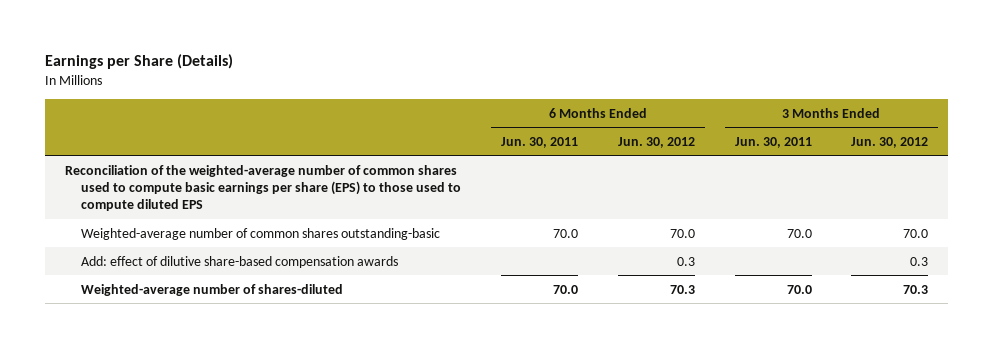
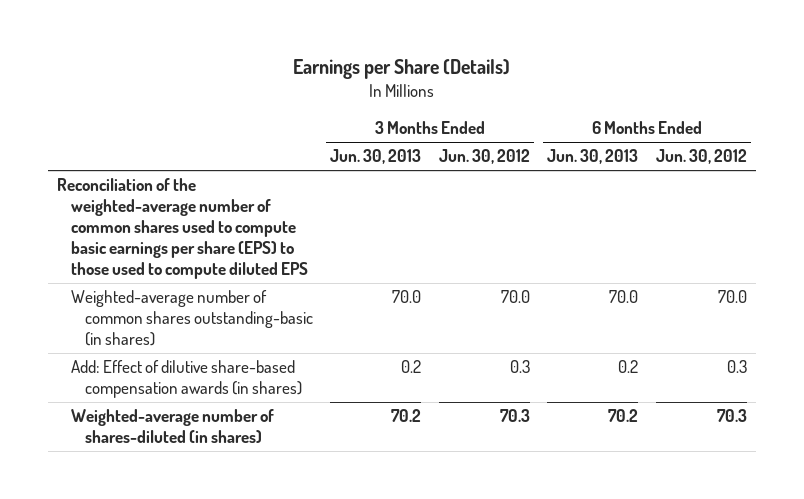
- | 6 Months Ended Jun. 30, 2011 | 6 Months Ended Jun. 30, 2012 | 3 Months Ended Jun. 30, 2011 | 3 Months Ended Jun. 30, 2012
+ | 3 Months Ended Jun. 30, 2013 | 3 Months Ended Jun. 30, 2012 | 6 Months Ended Jun. 30, 2013 | 6 Months Ended Jun. 30, 2012
- Weighted-average number of common shares outstanding-basic | 70.0 | 70.0 | 70.0 | 70.0
- Add: effect of dilutive share-based compensation awards | | 0.3 | | 0.3
- Weighted-average number of shares-diluted | 70.0 | 70.3 | 70.0 | 70.3
+ Weighted-average number of common shares outstanding-basic (in shares) | 70.0 | 70.0 | 70.0 | 70.0
+ Add: Effect of dilutive share-based compensation awards (in shares) | 0.2 | 0.3 | 0.2 | 0.3
+ Weighted-average number of shares-diluted (in shares) | 70.2 | 70.3 | 70.2 | 70.3

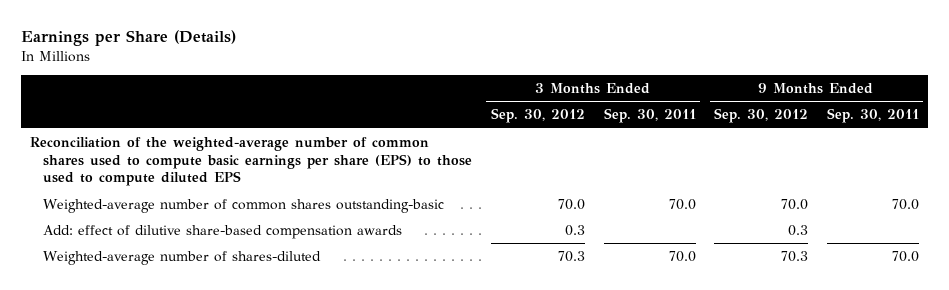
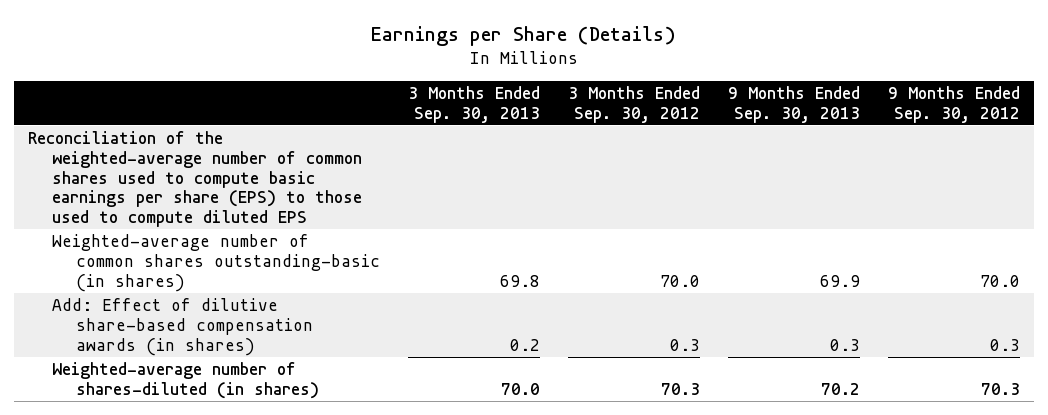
- | 3 Months Ended Sep. 30, 2012 | 3 Months Ended Sep. 30, 2011 | 9 Months Ended Sep. 30, 2012 | 9 Months Ended Sep. 30, 2011
+ | 3 Months Ended Sep. 30, 2013 | 3 Months Ended Sep. 30, 2012 | 9 Months Ended Sep. 30, 2013 | 9 Months Ended Sep. 30, 2012
- Weighted-average number of common shares outstanding-basic | 70.0 | 70.0 | 70.0 | 70.0
- Add: effect of dilutive share-based compensation awards | 0.3 | | 0.3 |
- Weighted-average number of shares-diluted | 70.3 | 70.0 | 70.3 | 70.0
+ Weighted-average number of common shares outstanding-basic (in shares) | 69.8 | 70.0 | 69.9 | 70.0
+ Add: Effect of dilutive share-based compensation awards (in shares) | 0.2 | 0.3 | 0.3 | 0.3
+ Weighted-average number of shares-diluted (in shares) | 70.0 | 70.3 | 70.2 | 70.3

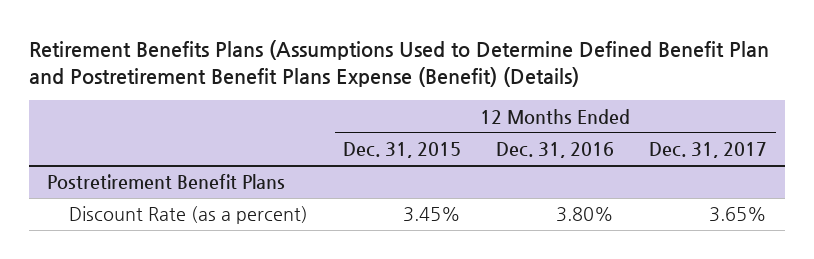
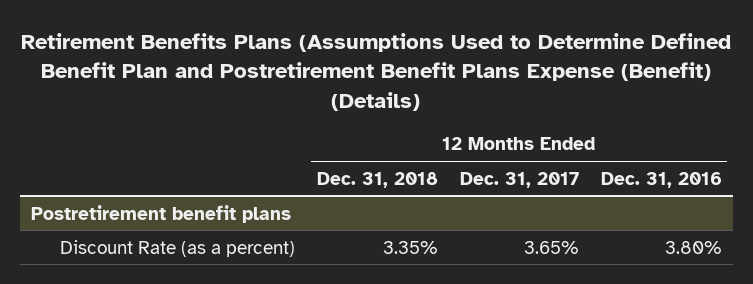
- | 12 Months Ended Dec. 31, 2015 | 12 Months Ended Dec. 31, 2016 | 12 Months Ended Dec. 31, 2017
+ | 12 Months Ended Dec. 31, 2018 | 12 Months Ended Dec. 31, 2017 | 12 Months Ended Dec. 31, 2016
- Postretirement Benefit Plans
+ Postretirement benefit plans

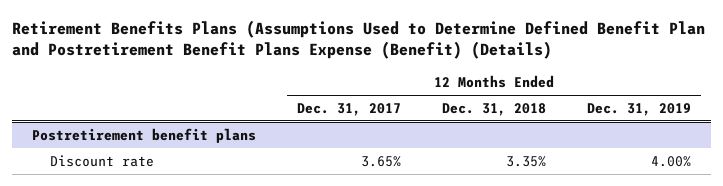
- | 12 Months Ended Dec. 31, 2018 | 12 Months Ended Dec. 31, 2017 | 12 Months Ended Dec. 31, 2016
+ | 12 Months Ended Dec. 31, 2017 | 12 Months Ended Dec. 31, 2018 | 12 Months Ended Dec. 31, 2019
@ Postretirement benefit plans
- Discount Rate (as a percent) | 3.35% | 3.65% | 3.80%
+ Discount rate | 3.65% | 3.35% | 4.00%

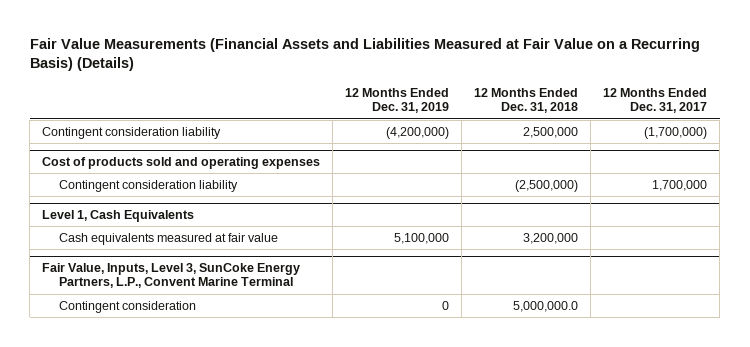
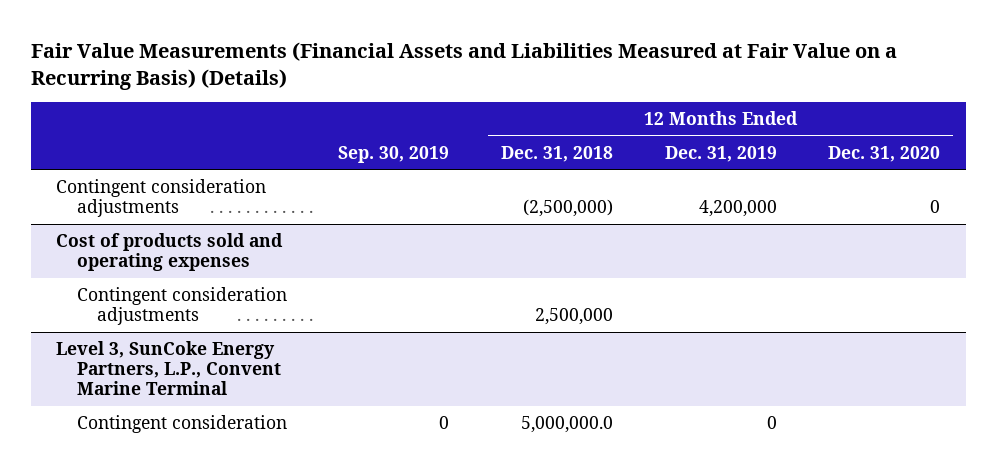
- | 12 Months Ended Dec. 31, 2019 | 12 Months Ended Dec. 31, 2018 | 12 Months Ended Dec. 31, 2017
+ | Sep. 30, 2019 | 12 Months Ended Dec. 31, 2018 | 12 Months Ended Dec. 31, 2019 | 12 Months Ended Dec. 31, 2020
- Contingent consideration liability | (4,200,000) | 2,500,000 | (1,700,000)
+ Contingent consideration adjustments | | (2,500,000) | 4,200,000 | 0
@ Cost of products sold and operating expenses
- Contingent consideration liability | | (2,500,000) | 1,700,000
- Level 1, Cash Equivalents
- Cash equivalents measured at fair value | 5,100,000 | 3,200,000 |
- Fair Value, Inputs, Level 3, SunCoke Energy Partners, L.P., Convent Marine Terminal
@ Cost of products sold and operating expenses
+ Contingent consideration adjustments | | 2,500,000 | |
+ Level 3, SunCoke Energy Partners, L.P., Convent Marine Terminal

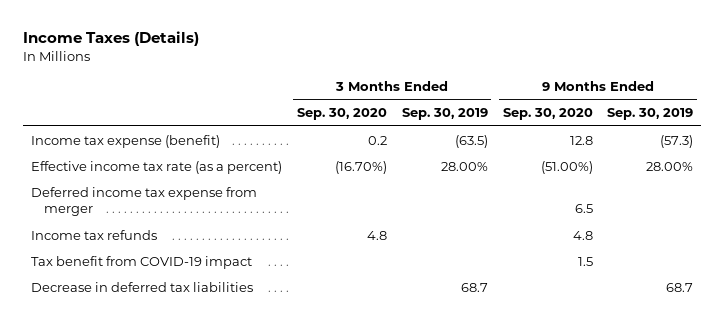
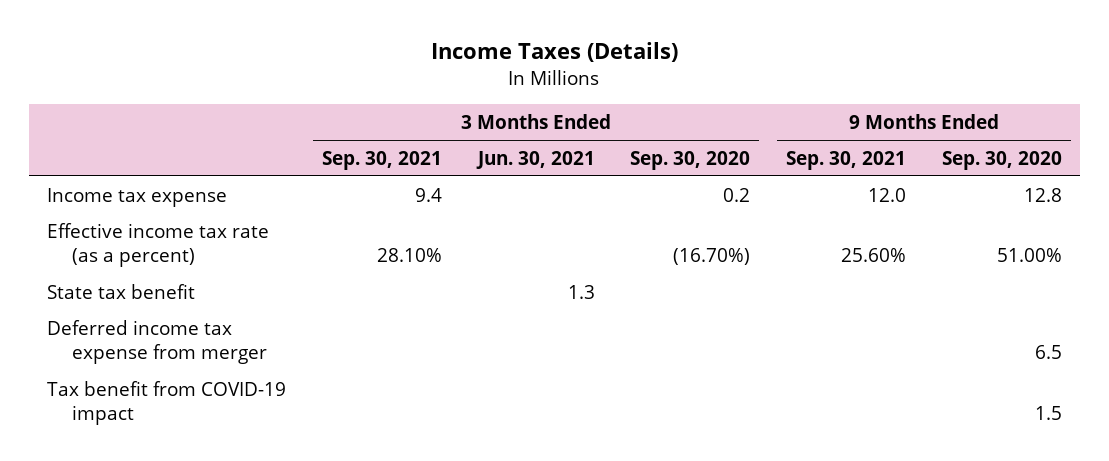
- | 3 Months Ended Sep. 30, 2020 | 3 Months Ended Sep. 30, 2019 | 9 Months Ended Sep. 30, 2020 | 9 Months Ended Sep. 30, 2019
+ | 3 Months Ended Sep. 30, 2021 | 3 Months Ended Jun. 30, 2021 | 3 Months Ended Sep. 30, 2020 | 9 Months Ended Sep. 30, 2021 | 9 Months Ended Sep. 30, 2020
- Income tax expense (benefit) | 0.2 | (63.5) | 12.8 | (57.3)
- Effective income tax rate (as a percent) | (16.70%) | 28.00% | (51.00%) | 28.00%
+ Income tax expense | 9.4 | | 0.2 | 12.0 | 12.8
+ Effective income tax rate (as a percent) | 28.10% | | (16.70%) | 25.60% | 51.00%
+ State tax benefit | | 1.3 | | |
- Income tax refunds | 4.8 | | 4.8 |
- Decrease in deferred tax liabilities | | 68.7 | | 68.7

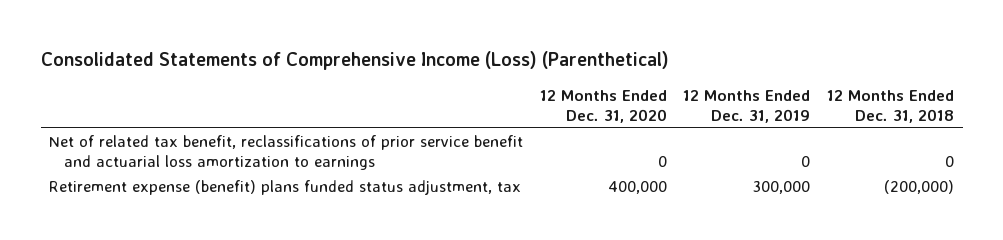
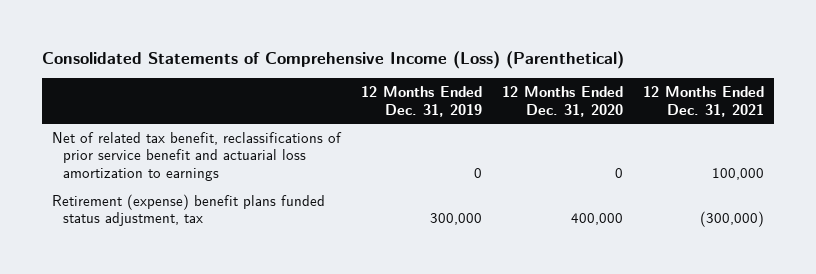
- | 12 Months Ended Dec. 31, 2020 | 12 Months Ended Dec. 31, 2019 | 12 Months Ended Dec. 31, 2018
+ | 12 Months Ended Dec. 31, 2019 | 12 Months Ended Dec. 31, 2020 | 12 Months Ended Dec. 31, 2021
- Retirement expense (benefit) plans funded status adjustment, tax | 400,000 | 300,000 | (200,000)
+ Retirement (expense) benefit plans funded status adjustment, tax | 300,000 | 400,000 | (300,000)

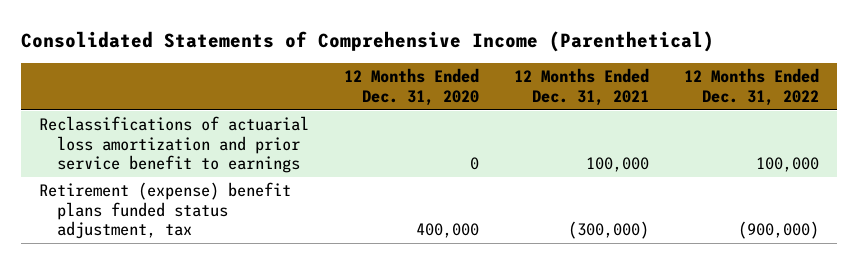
- Consolidated Statements of Comprehensive Income (Loss) (Parenthetical)
+ Consolidated Statements of Comprehensive Income (Parenthetical)
- | 12 Months Ended Dec. 31, 2019 | 12 Months Ended Dec. 31, 2020 | 12 Months Ended Dec. 31, 2021
+ | 12 Months Ended Dec. 31, 2020 | 12 Months Ended Dec. 31, 2021 | 12 Months Ended Dec. 31, 2022
- Net of related tax benefit, reclassifications of prior service benefit and actuarial loss amortization to earnings | 0 | 0 | 100,000
+ Reclassifications of actuarial loss amortization and prior service benefit to earnings | 0 | 100,000 | 100,000

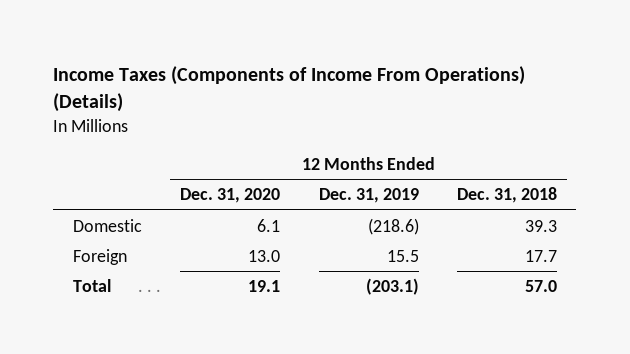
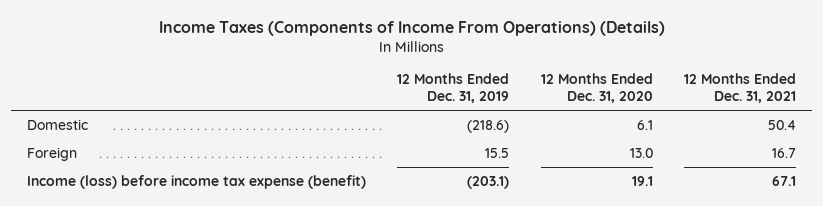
- | 12 Months Ended Dec. 31, 2020 | 12 Months Ended Dec. 31, 2019 | 12 Months Ended Dec. 31, 2018
+ | 12 Months Ended Dec. 31, 2019 | 12 Months Ended Dec. 31, 2020 | 12 Months Ended Dec. 31, 2021
- Total | 19.1 | (203.1) | 57.0
+ Income (loss) before income tax expense (benefit) | (203.1) | 19.1 | 67.1

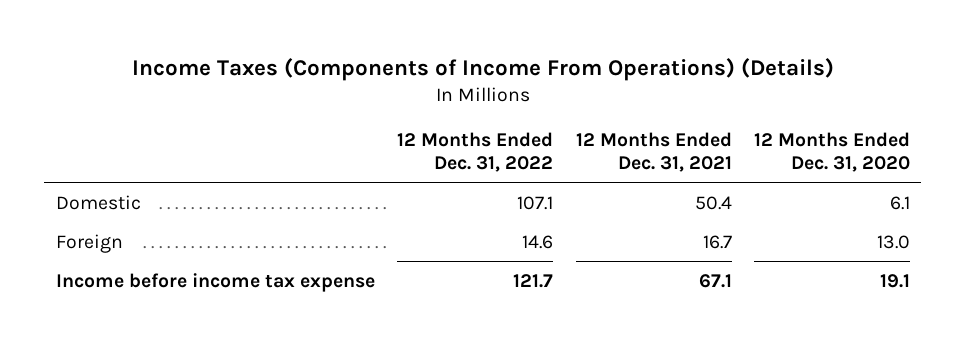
- | 12 Months Ended Dec. 31, 2019 | 12 Months Ended Dec. 31, 2020 | 12 Months Ended Dec. 31, 2021
+ | 12 Months Ended Dec. 31, 2022 | 12 Months Ended Dec. 31, 2021 | 12 Months Ended Dec. 31, 2020
- Income (loss) before income tax expense (benefit) | (203.1) | 19.1 | 67.1
+ Income before income tax expense | 121.7 | 67.1 | 19.1

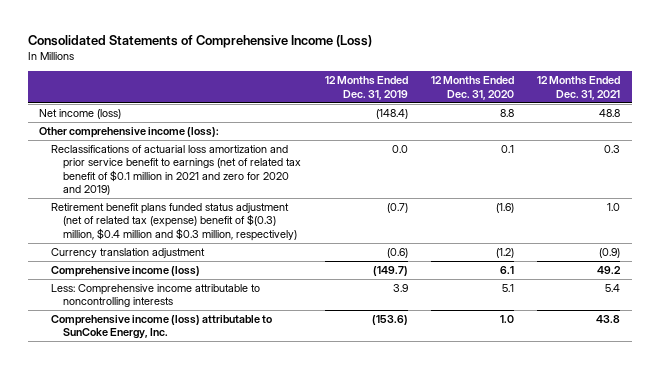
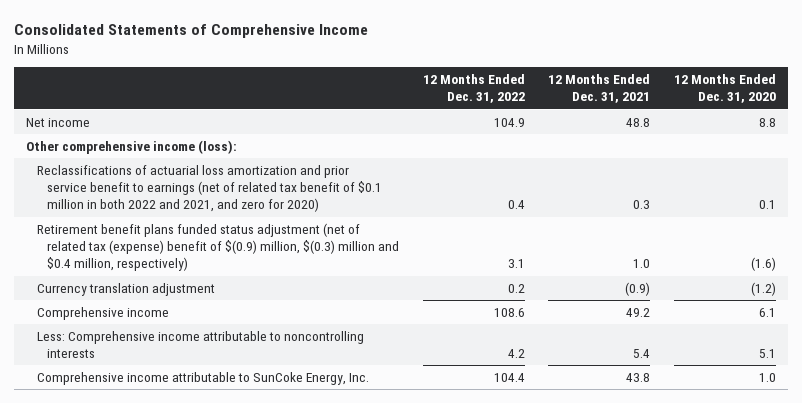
- Consolidated Statements of Comprehensive Income (Loss)
+ Consolidated Statements of Comprehensive Income
- | 12 Months Ended Dec. 31, 2019 | 12 Months Ended Dec. 31, 2020 | 12 Months Ended Dec. 31, 2021
+ | 12 Months Ended Dec. 31, 2022 | 12 Months Ended Dec. 31, 2021 | 12 Months Ended Dec. 31, 2020
- Net income (loss) | (148.4) | 8.8 | 48.8
+ Net income | 104.9 | 48.8 | 8.8
- Reclassifications of actuarial loss amortization and prior service benefit to earnings (net of related tax benefit of $0.1 million in 2021 and zero for 2020 and 2019) | 0.0 | 0.1 | 0.3
- Retirement benefit plans funded status adjustment (net of related tax (expense) benefit of $(0.3) million, $0.4 million and $0.3 million, respectively) | (0.7) | (1.6) | 1.0
+ Reclassifications of actuarial loss amortization and prior service benefit to earnings (net of related tax benefit of $0.1 million in both 2022 and 2021, and zero for 2020) | 0.4 | 0.3 | 0.1
+ Retirement benefit plans funded status adjustment (net of related tax (expense) benefit of $(0.9) million, $(0.3) million and $0.4 million, respectively) | 3.1 | 1.0 | (1.6)
- Comprehensive income (loss) | (149.7) | 6.1 | 49.2
+ Comprehensive income | 108.6 | 49.2 | 6.1
- Comprehensive income (loss) attributable to SunCoke Energy, Inc. | (153.6) | 1.0 | 43.8
+ Comprehensive income attributable to SunCoke Energy, Inc. | 104.4 | 43.8 | 1.0

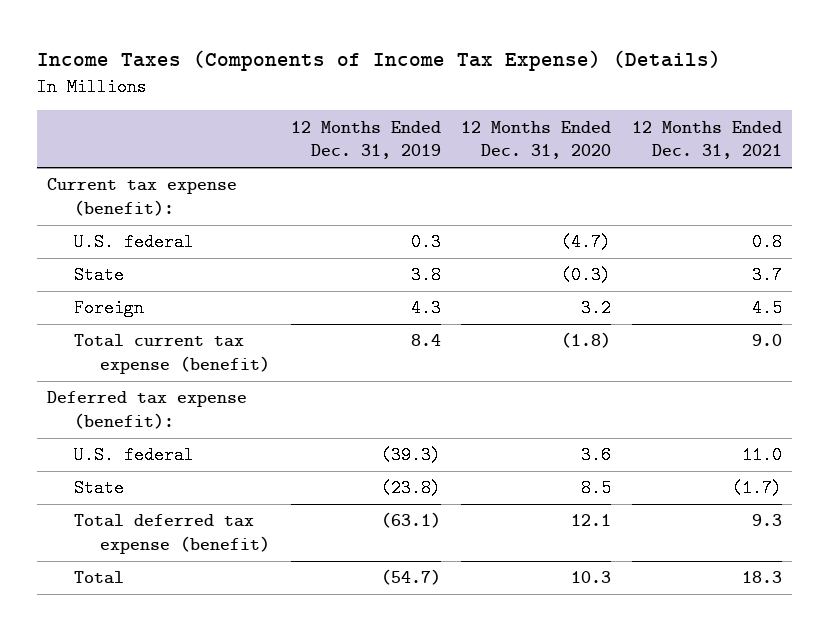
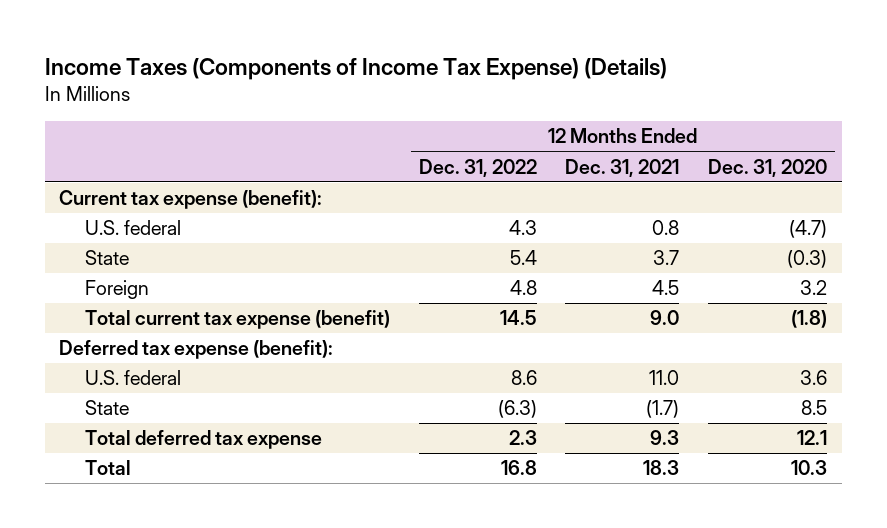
- | 12 Months Ended Dec. 31, 2019 | 12 Months Ended Dec. 31, 2020 | 12 Months Ended Dec. 31, 2021
+ | 12 Months Ended Dec. 31, 2022 | 12 Months Ended Dec. 31, 2021 | 12 Months Ended Dec. 31, 2020
- Total deferred tax expense (benefit) | (63.1) | 12.1 | 9.3
+ Total deferred tax expense | 2.3 | 9.3 | 12.1

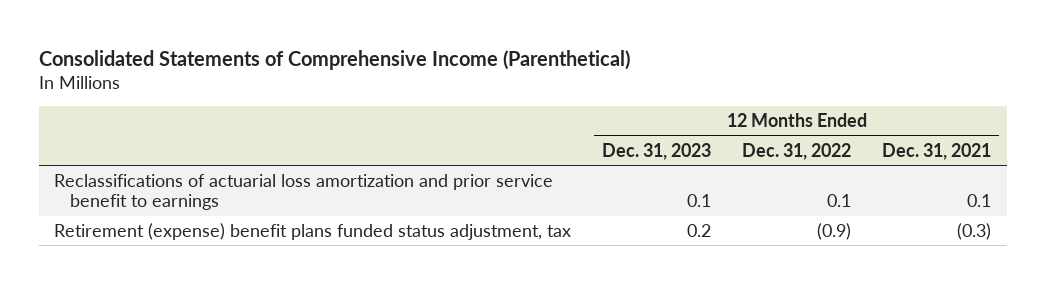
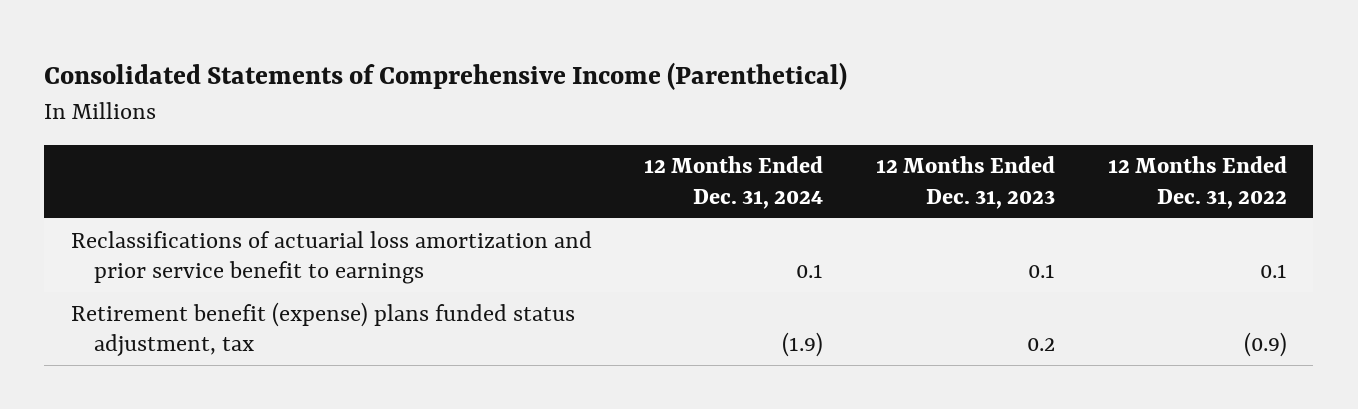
- | 12 Months Ended Dec. 31, 2023 | 12 Months Ended Dec. 31, 2022 | 12 Months Ended Dec. 31, 2021
+ | 12 Months Ended Dec. 31, 2024 | 12 Months Ended Dec. 31, 2023 | 12 Months Ended Dec. 31, 2022
- Retirement (expense) benefit plans funded status adjustment, tax | 0.2 | (0.9) | (0.3)
+ Retirement benefit (expense) plans funded status adjustment, tax | (1.9) | 0.2 | (0.9)

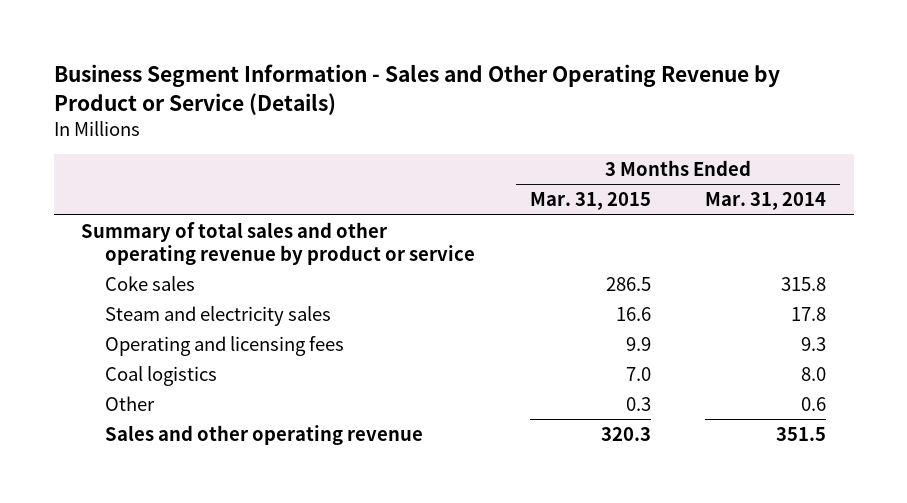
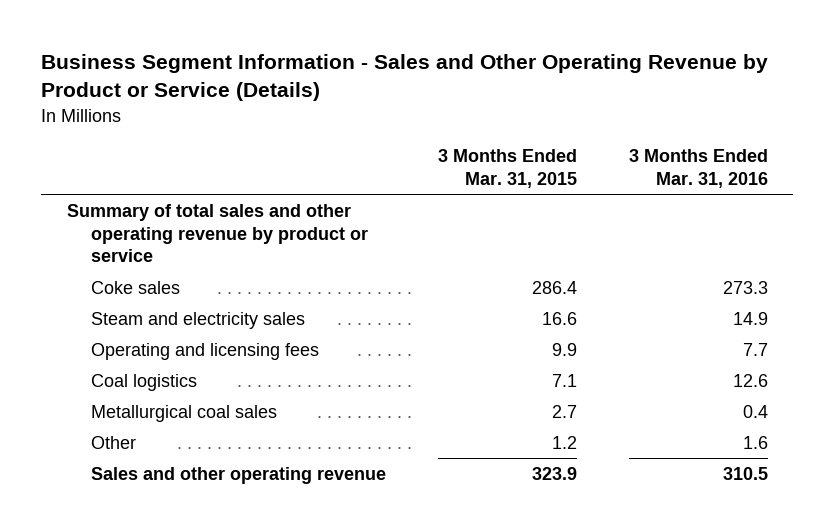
- | 3 Months Ended Mar. 31, 2015 | 3 Months Ended Mar. 31, 2014
+ | 3 Months Ended Mar. 31, 2015 | 3 Months Ended Mar. 31, 2016
- Coke sales | 286.5 | 315.8
+ Coke sales | 286.4 | 273.3
- Coal logistics | 7.0 | 8.0
- Other | 0.3 | 0.6
- Sales and other operating revenue | 320.3 | 351.5
+ Coal logistics | 7.1 | 12.6
+ Metallurgical coal sales | 2.7 | 0.4
+ Other | 1.2 | 1.6
+ Sales and other operating revenue | 323.9 | 310.5

